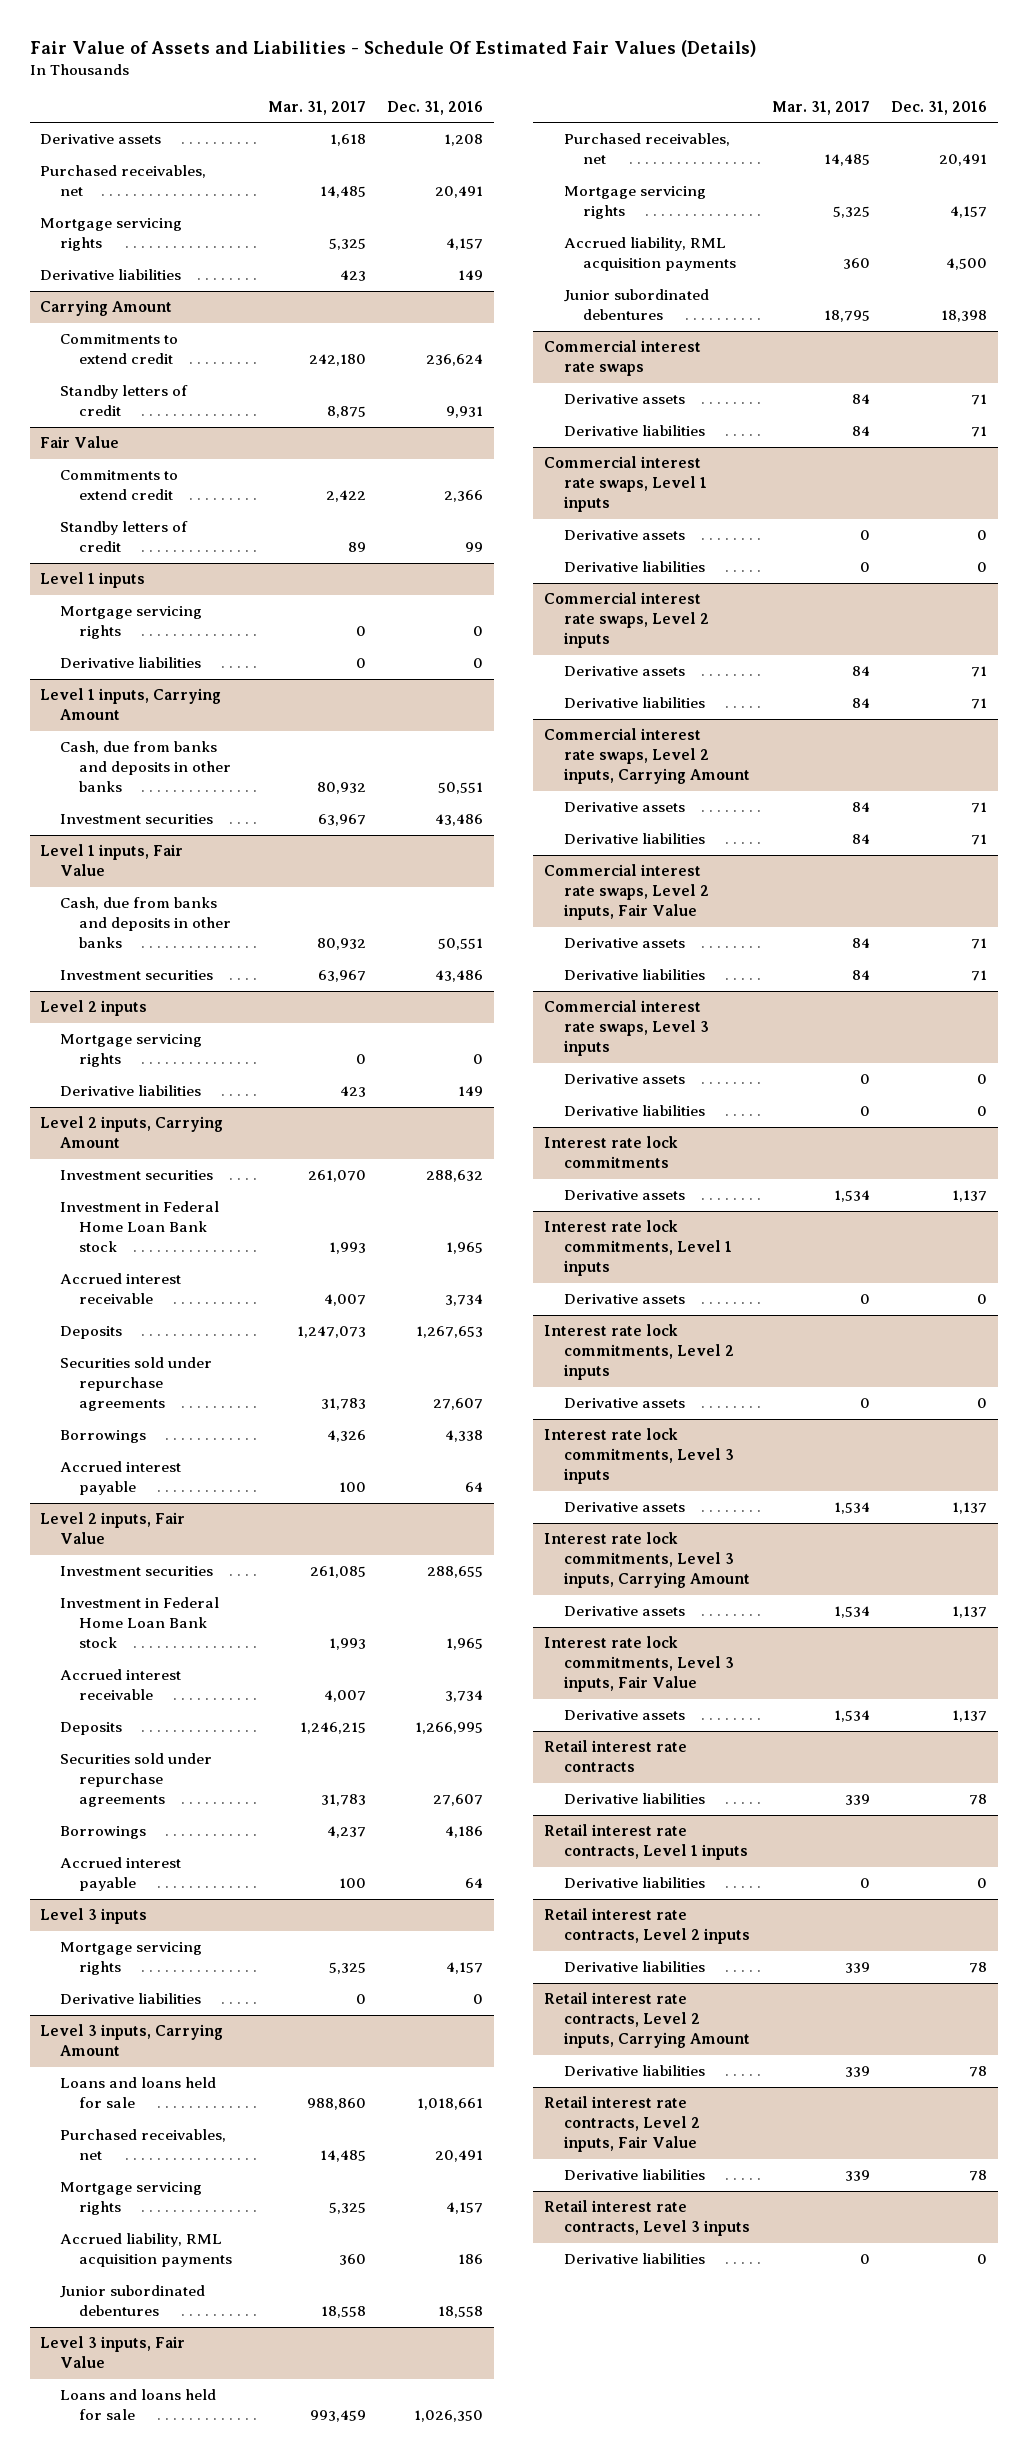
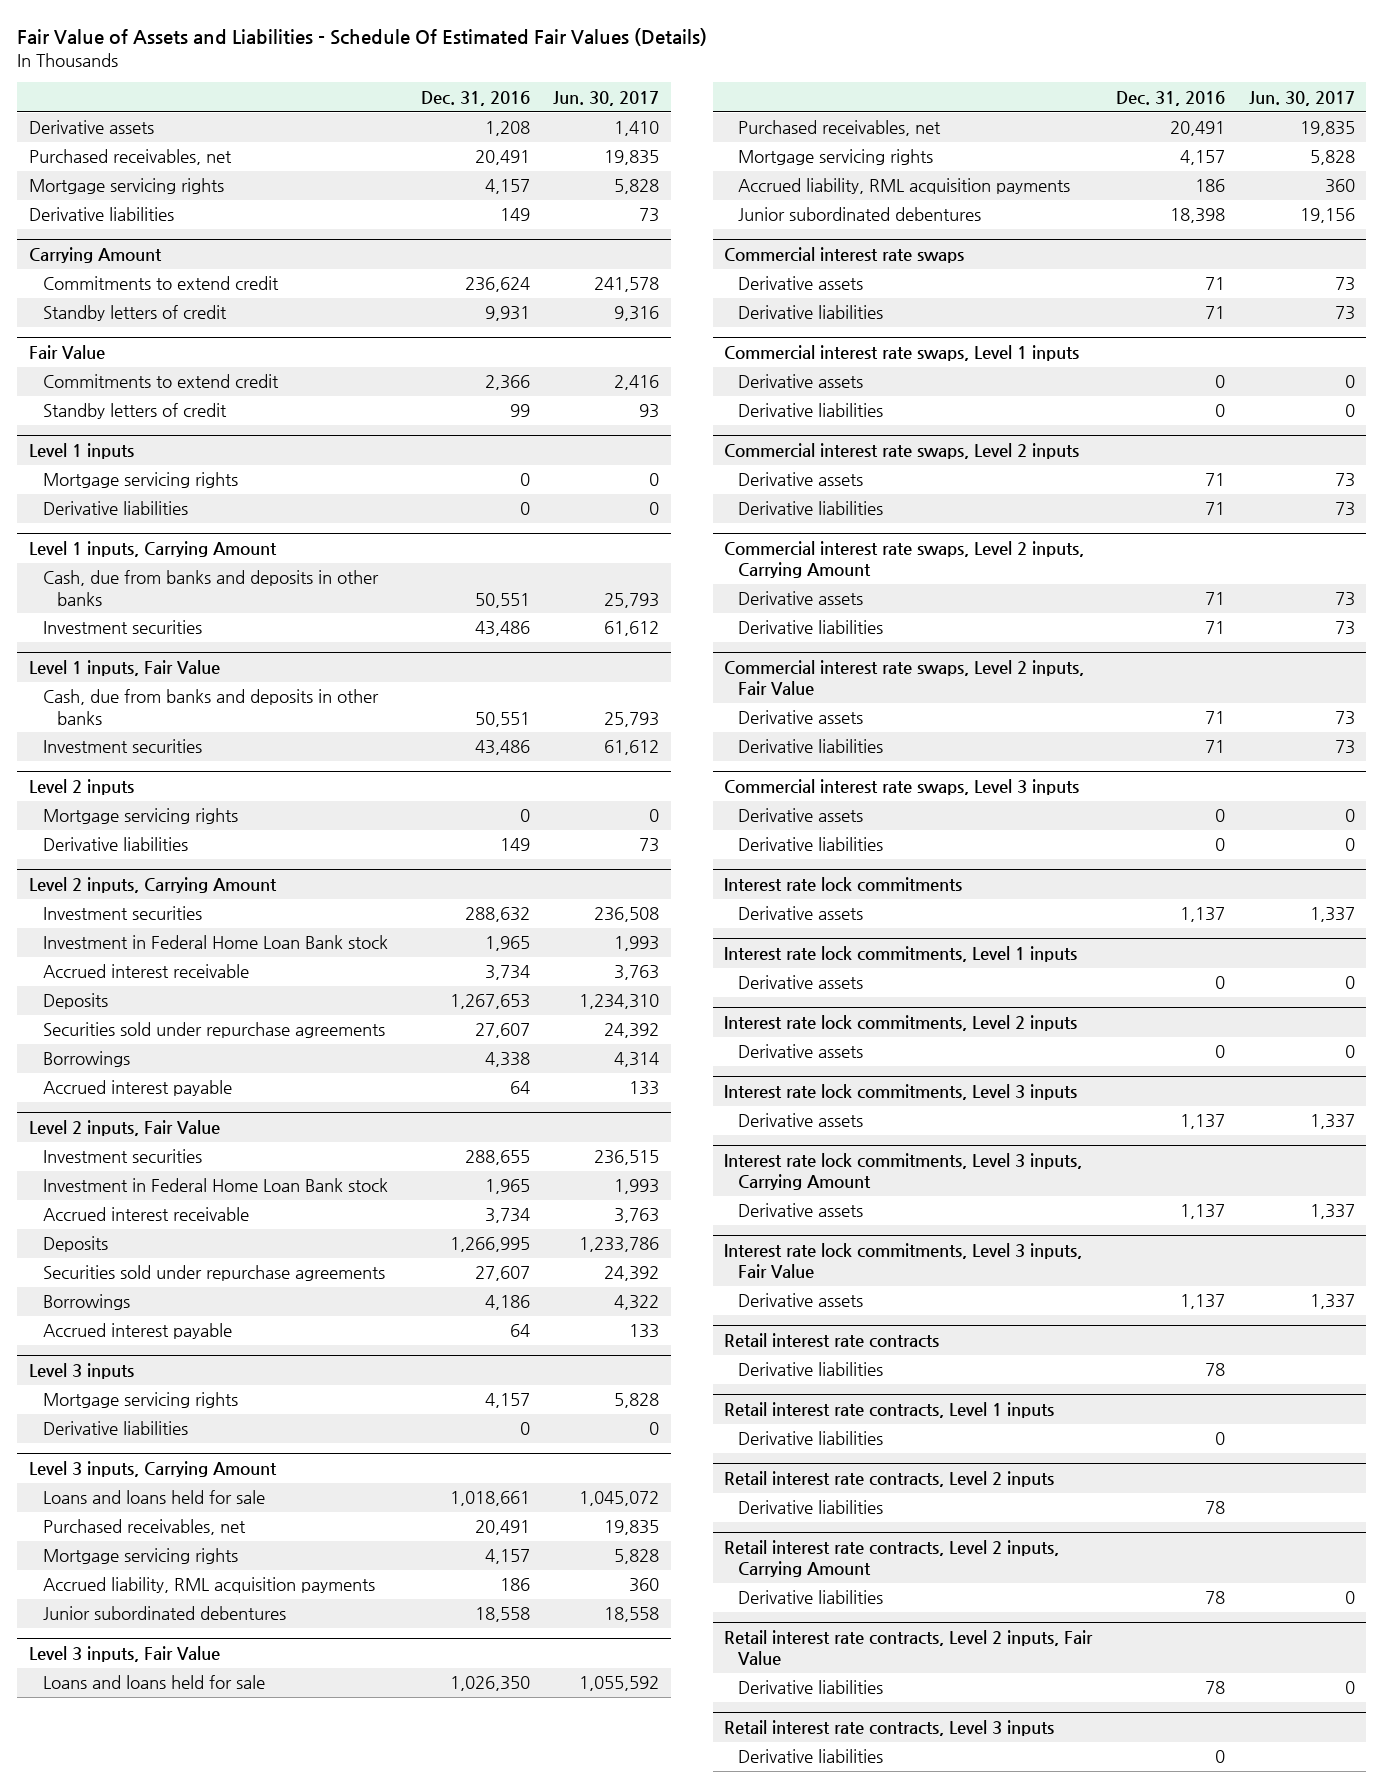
- | Mar. 31, 2017 | Dec. 31, 2016
+ | Dec. 31, 2016 | Jun. 30, 2017
@ Level 3 inputs, Fair Value
- Accrued liability, RML acquisition payments | 360 | 4,500
+ Accrued liability, RML acquisition payments | 186 | 360

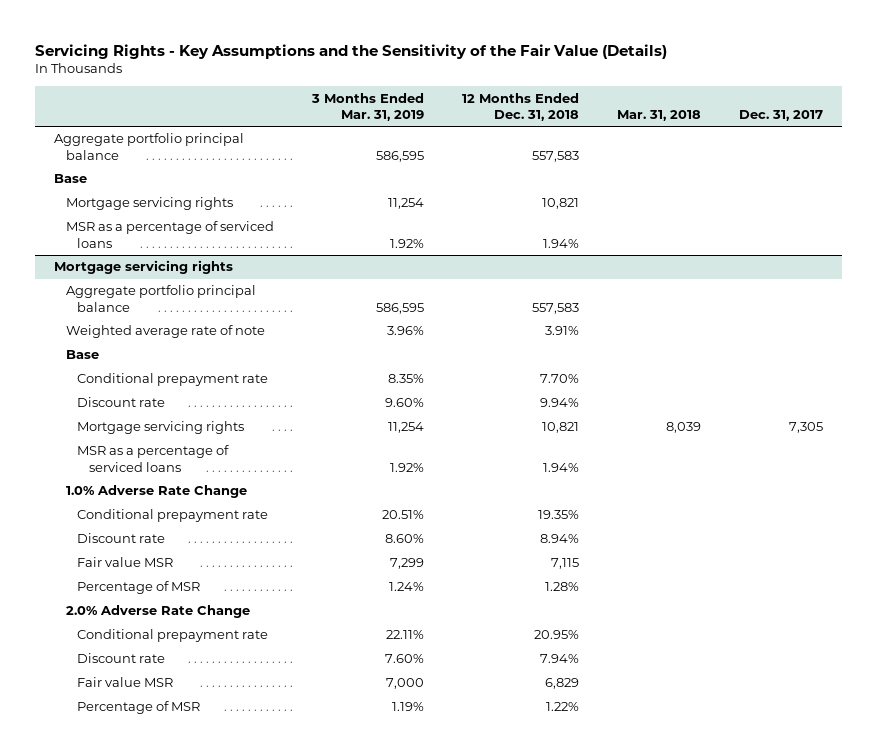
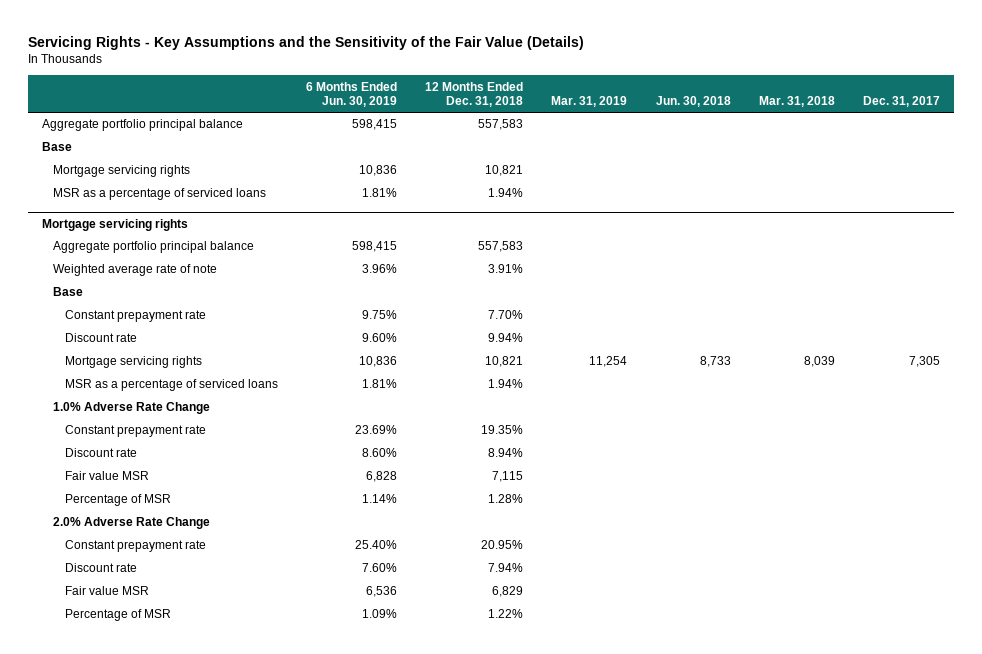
- | 3 Months Ended Mar. 31, 2019 | 12 Months Ended Dec. 31, 2018 | Mar. 31, 2018 | Dec. 31, 2017
+ | 6 Months Ended Jun. 30, 2019 | 12 Months Ended Dec. 31, 2018 | Mar. 31, 2019 | Jun. 30, 2018 | Mar. 31, 2018 | Dec. 31, 2017
@ Mortgage servicing rights
- Conditional prepayment rate | 8.35% | 7.70% | |
+ Constant prepayment rate | 9.75% | 7.70% | | | |
- Conditional prepayment rate | 20.51% | 19.35% | |
+ Constant prepayment rate | 23.69% | 19.35% | | | |
- Conditional prepayment rate | 22.11% | 20.95% | |
+ Constant prepayment rate | 25.40% | 20.95% | | | |

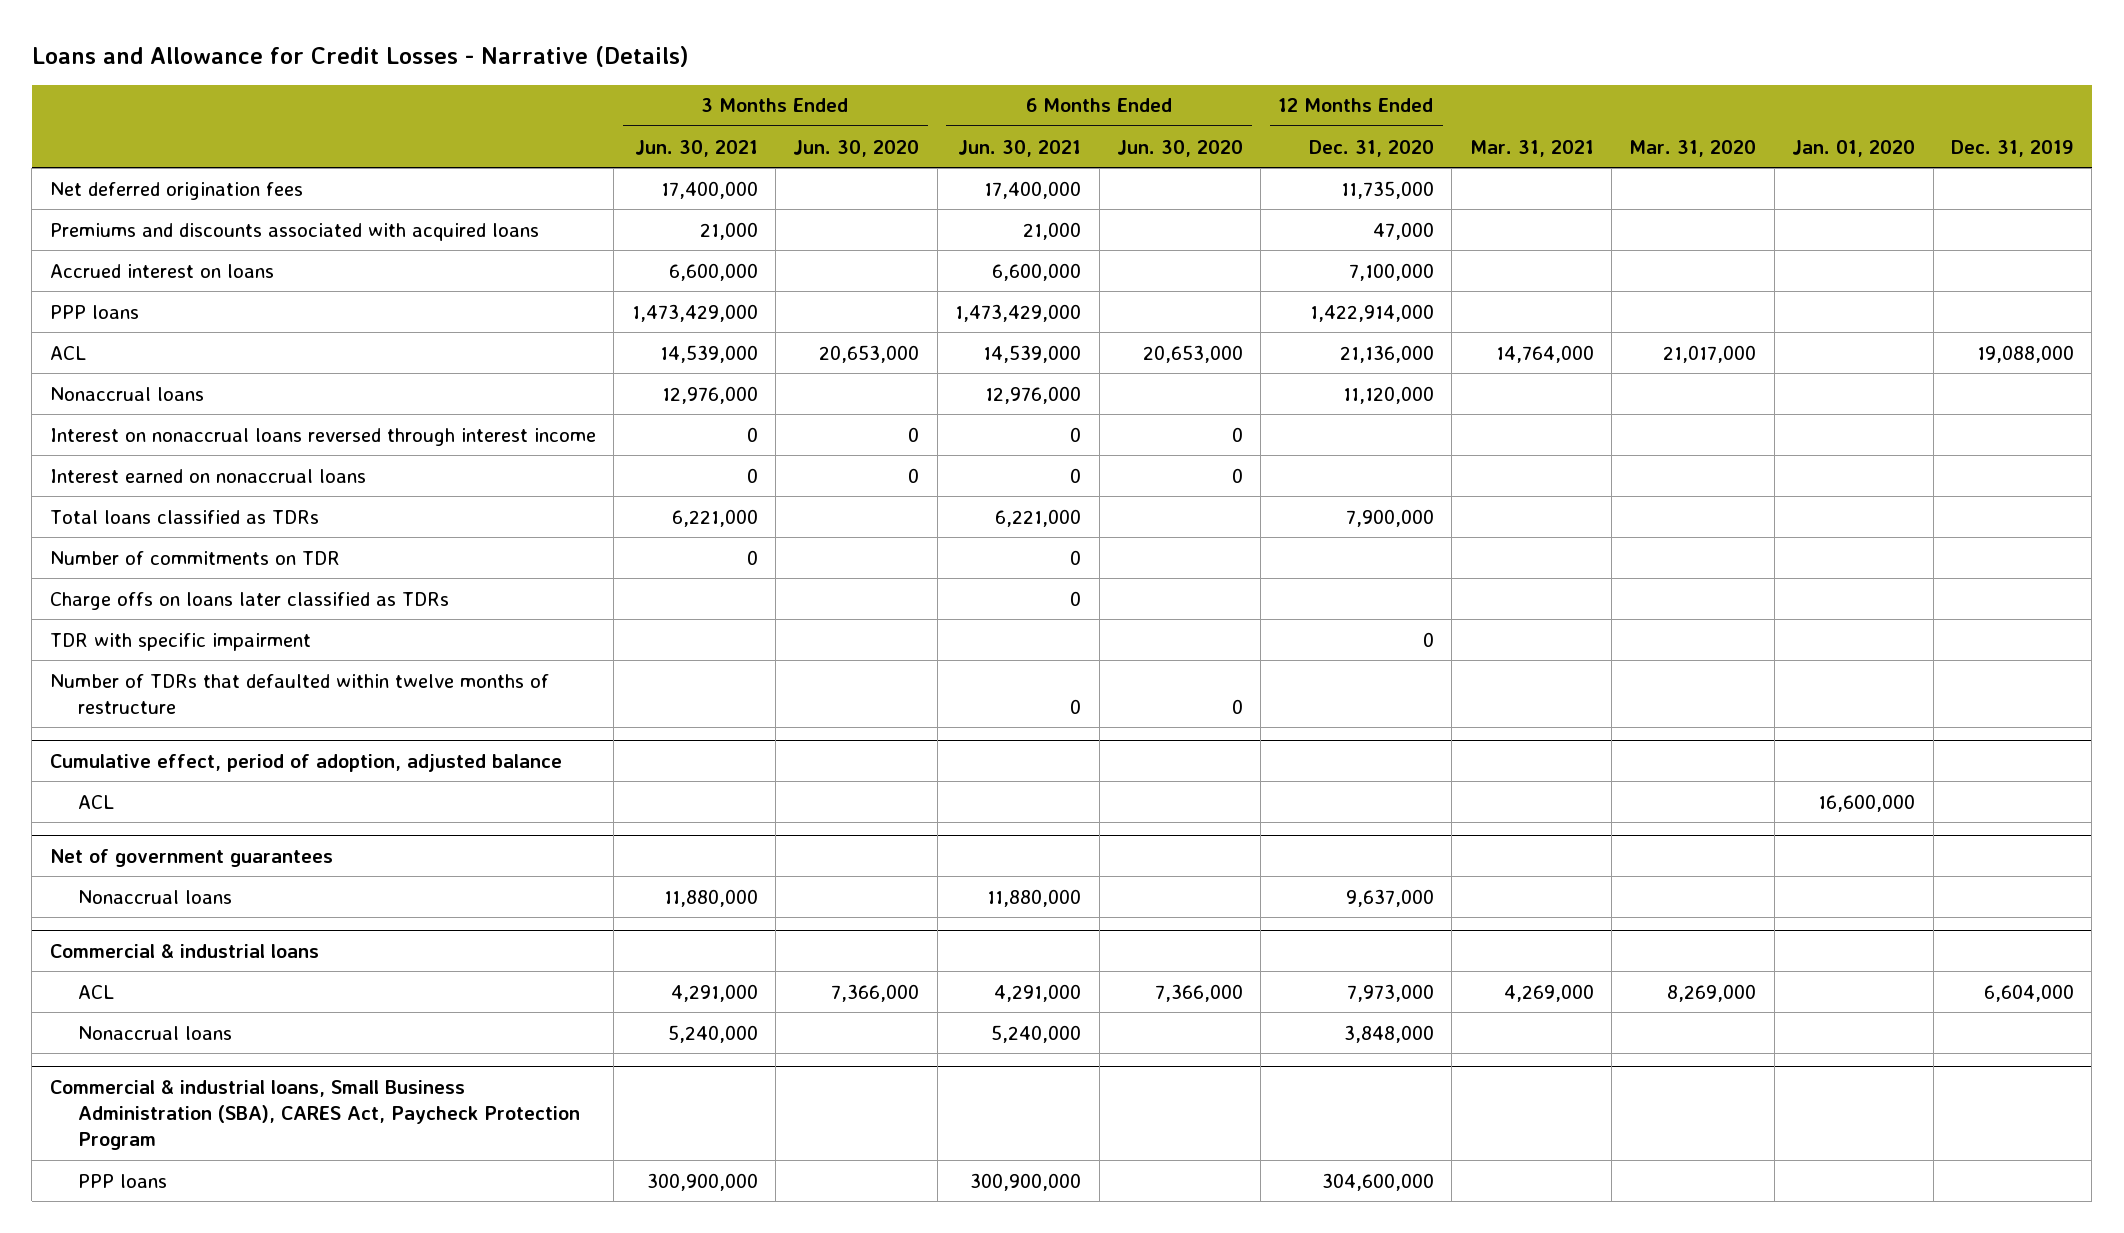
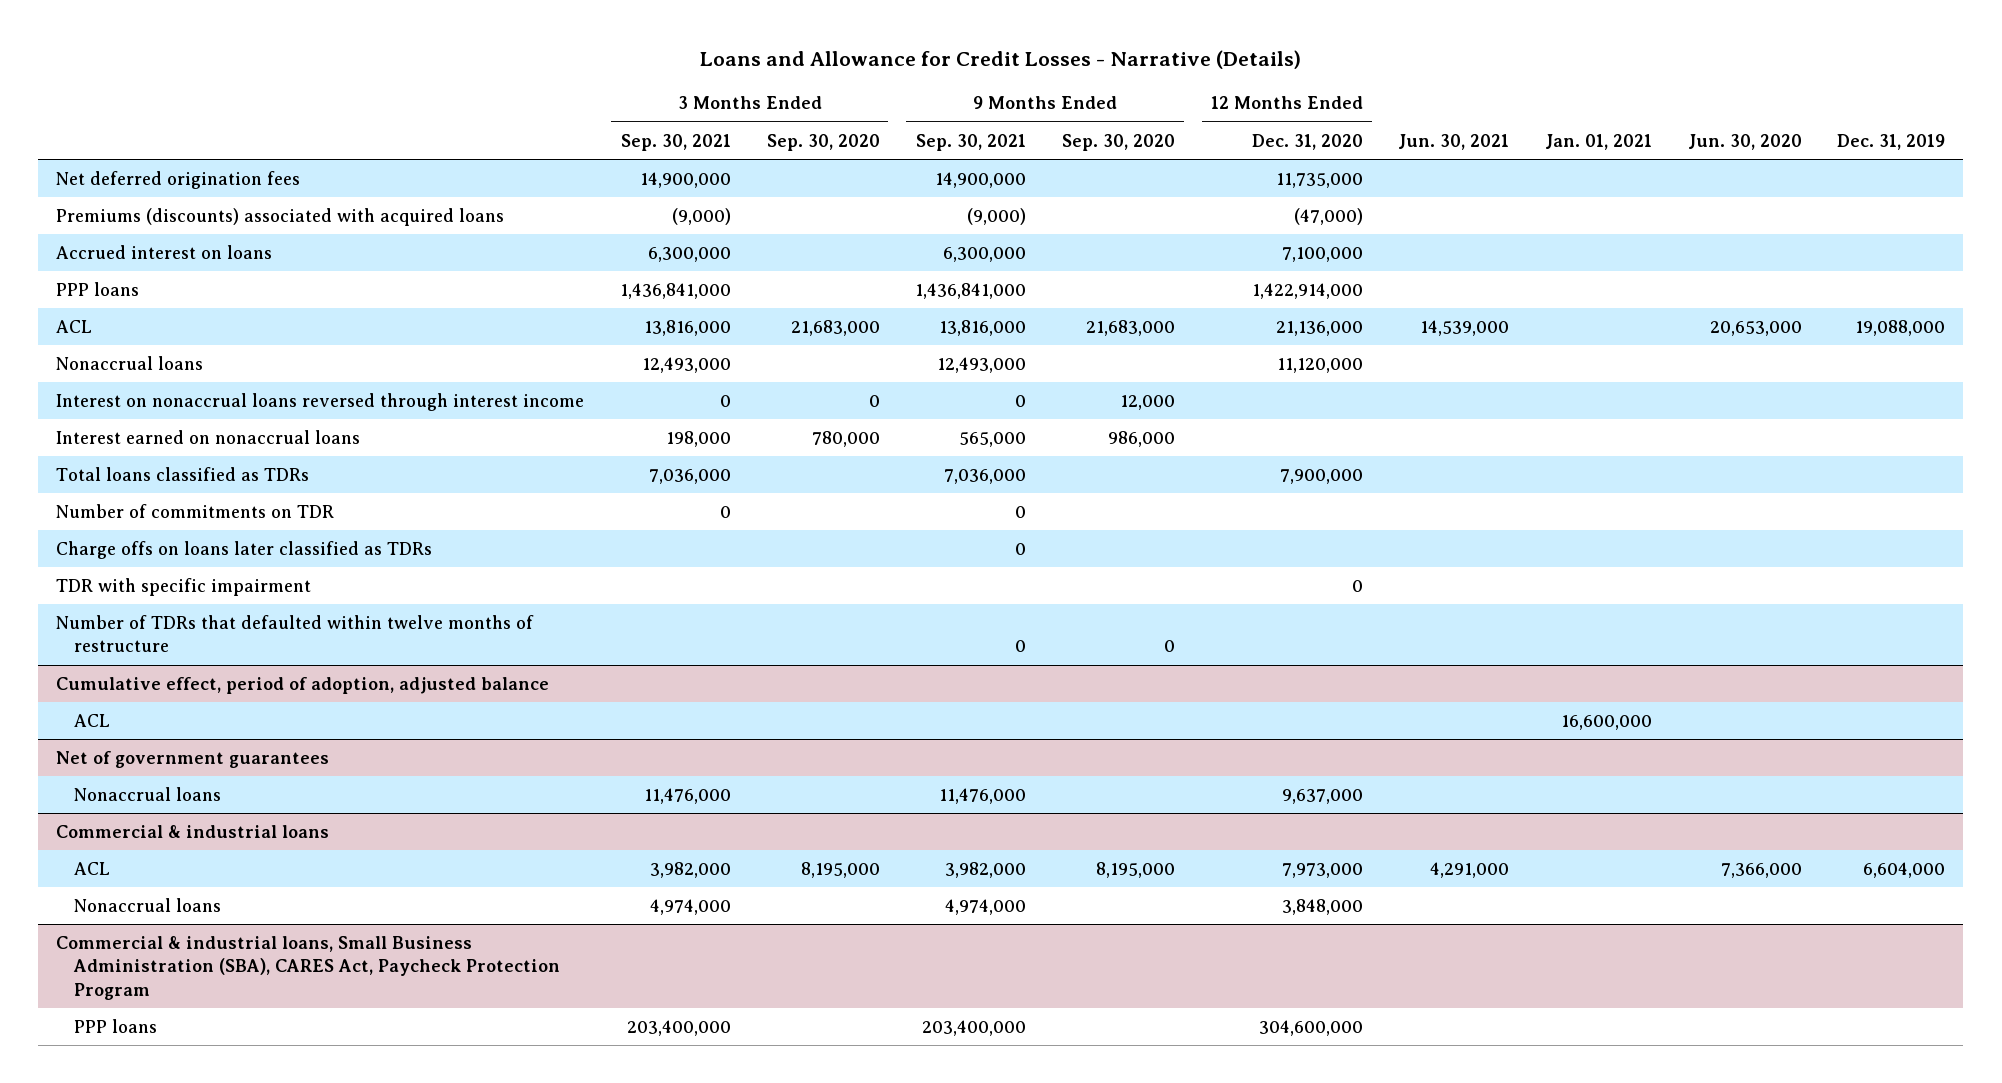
- | 3 Months Ended Jun. 30, 2021 | 3 Months Ended Jun. 30, 2020 | 6 Months Ended Jun. 30, 2021 | 6 Months Ended Jun. 30, 2020 | 12 Months Ended Dec. 31, 2020 | Mar. 31, 2021 | Mar. 31, 2020 | Jan. 01, 2020 | Dec. 31, 2019
+ | 3 Months Ended Sep. 30, 2021 | 3 Months Ended Sep. 30, 2020 | 9 Months Ended Sep. 30, 2021 | 9 Months Ended Sep. 30, 2020 | 12 Months Ended Dec. 31, 2020 | Jun. 30, 2021 | Jan. 01, 2021 | Jun. 30, 2020 | Dec. 31, 2019
- Premiums and discounts associated with acquired loans | 21,000 | | 21,000 | | 47,000 | | | |
+ Premiums (discounts) associated with acquired loans | (9,000) | | (9,000) | | (47,000) | | | |

